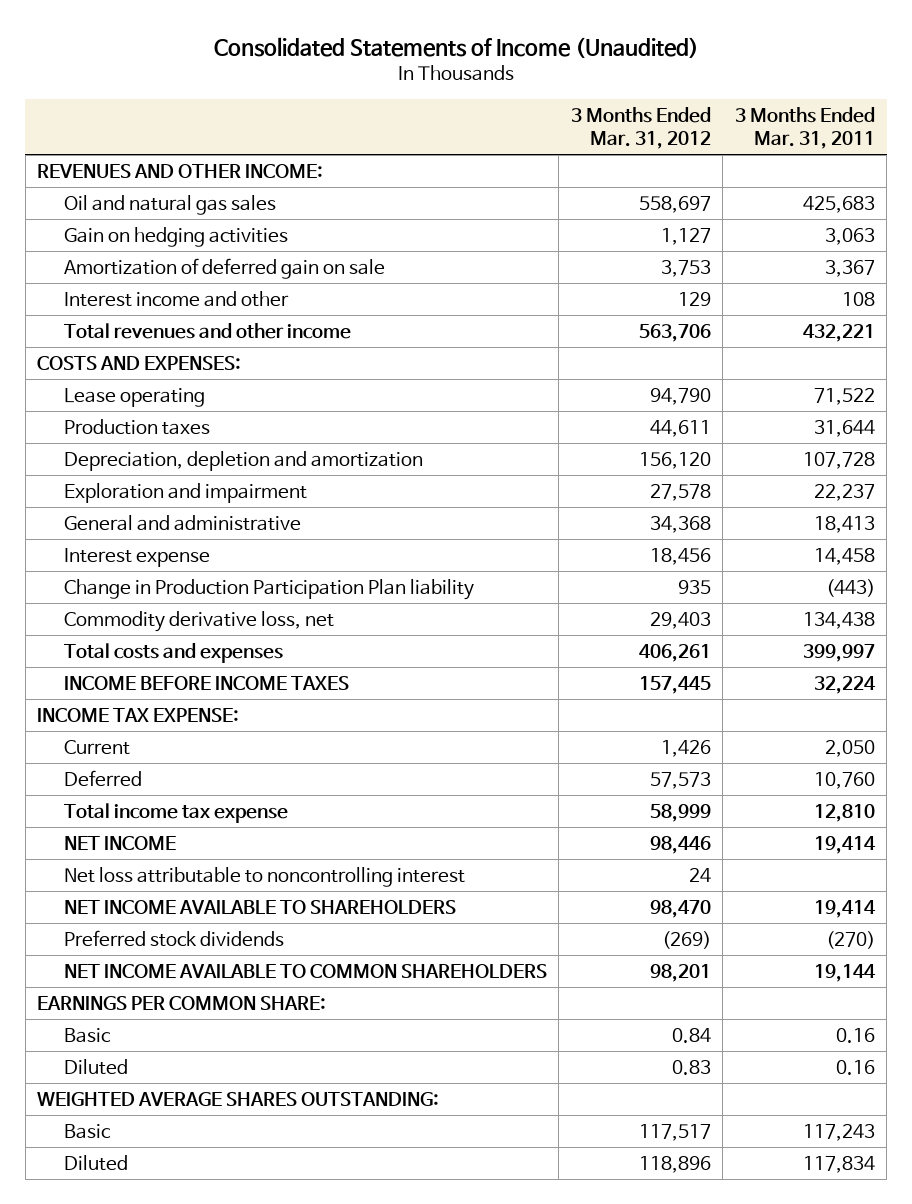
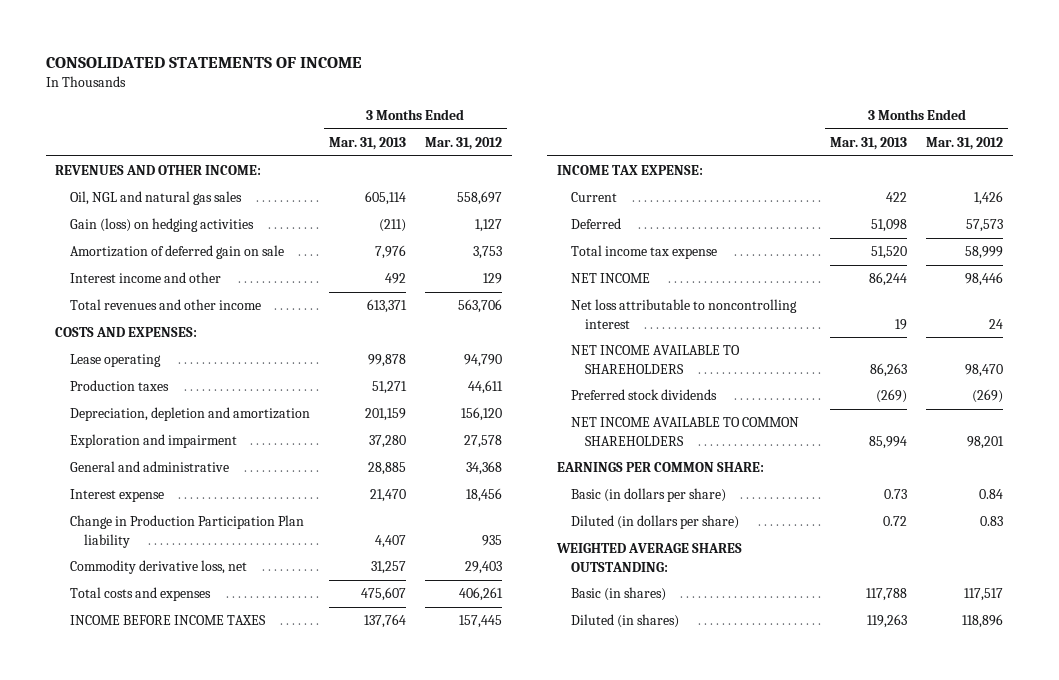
- Consolidated Statements of Income (Unaudited)
+ CONSOLIDATED STATEMENTS OF INCOME
- | 3 Months Ended Mar. 31, 2012 | 3 Months Ended Mar. 31, 2011
+ | 3 Months Ended Mar. 31, 2013 | 3 Months Ended Mar. 31, 2012
- Oil and natural gas sales | 558,697 | 425,683
- Gain on hedging activities | 1,127 | 3,063
+ Oil, NGL and natural gas sales | 605,114 | 558,697
+ Gain (loss) on hedging activities | (211) | 1,127
- Basic | 0.84 | 0.16
- Diluted | 0.83 | 0.16
+ Basic (in dollars per share) | 0.73 | 0.84
+ Diluted (in dollars per share) | 0.72 | 0.83
- Basic | 117,517 | 117,243
- Diluted | 118,896 | 117,834
+ Basic (in shares) | 117,788 | 117,517
+ Diluted (in shares) | 119,263 | 118,896

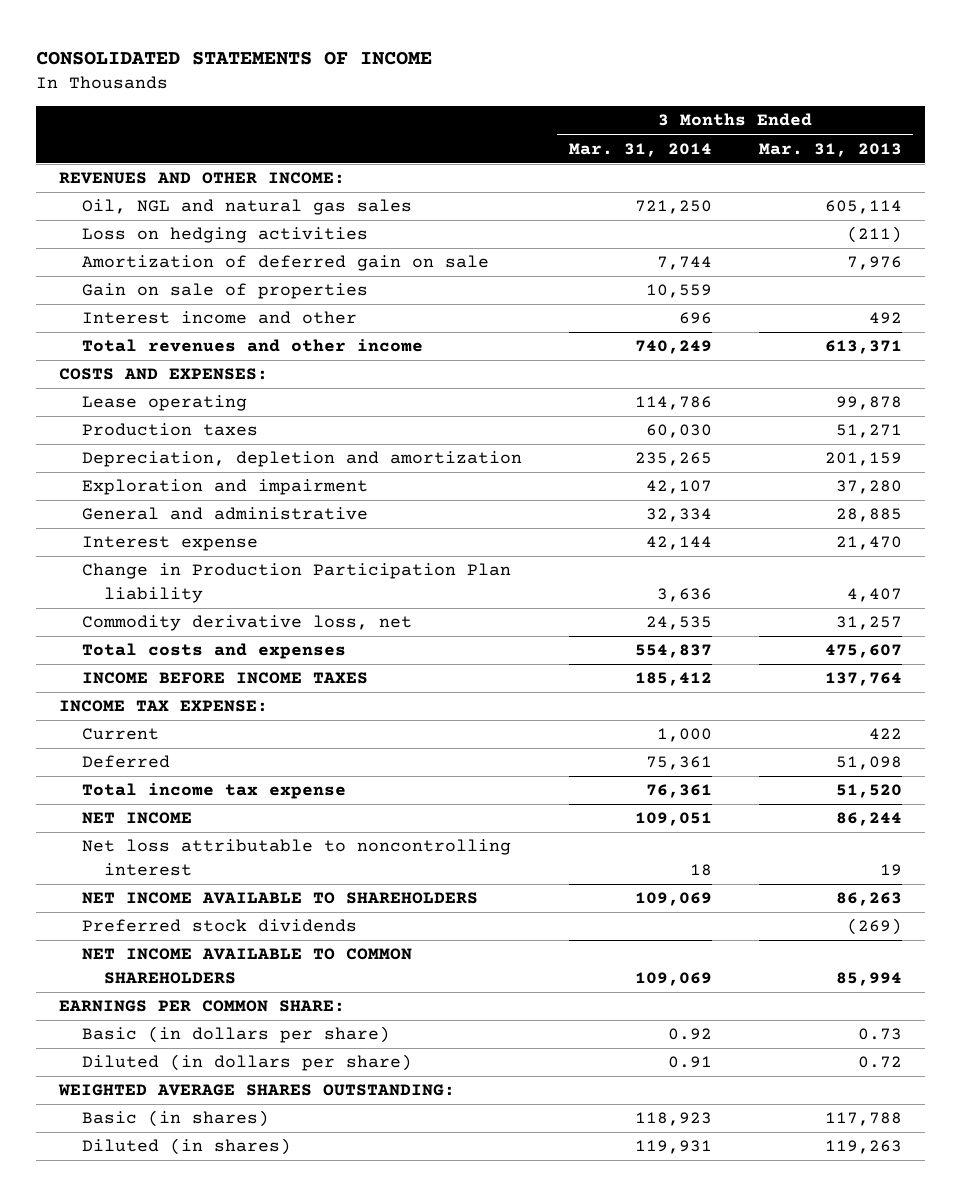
- | 3 Months Ended Mar. 31, 2013 | 3 Months Ended Mar. 31, 2012
+ | 3 Months Ended Mar. 31, 2014 | 3 Months Ended Mar. 31, 2013
- Gain (loss) on hedging activities | (211) | 1,127
+ Loss on hedging activities | | (211)
+ Gain on sale of properties | 10,559 |

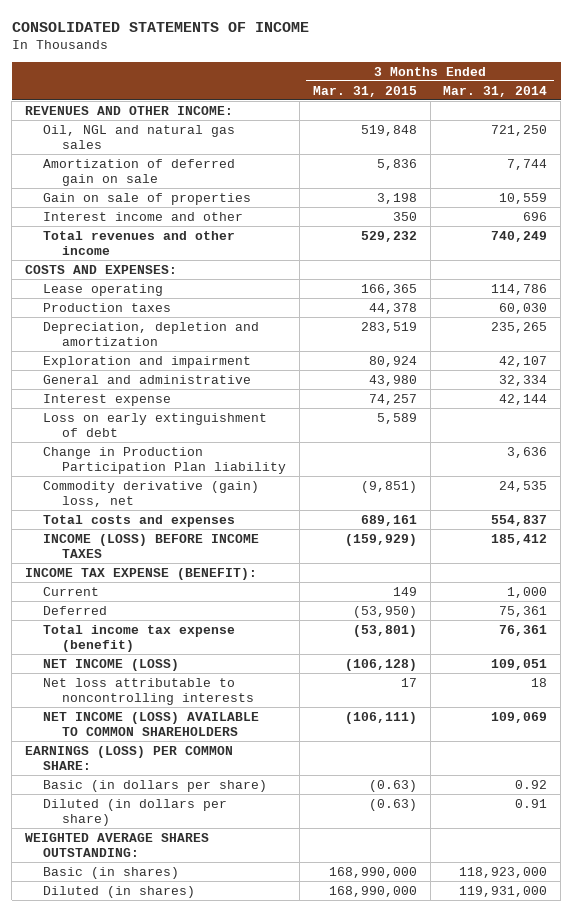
- | 3 Months Ended Mar. 31, 2014 | 3 Months Ended Mar. 31, 2013
+ | 3 Months Ended Mar. 31, 2015 | 3 Months Ended Mar. 31, 2014
- Loss on hedging activities | | (211)
+ Loss on early extinguishment of debt | 5,589 |
- Commodity derivative loss, net | 24,535 | 31,257
+ Commodity derivative (gain) loss, net | (9,851) | 24,535
- INCOME BEFORE INCOME TAXES | 185,412 | 137,764
- INCOME TAX EXPENSE:
+ INCOME (LOSS) BEFORE INCOME TAXES | (159,929) | 185,412
+ INCOME TAX EXPENSE (BENEFIT):
- Total income tax expense | 76,361 | 51,520
- NET INCOME | 109,051 | 86,244
- Net loss attributable to noncontrolling interest | 18 | 19
- NET INCOME AVAILABLE TO SHAREHOLDERS | 109,069 | 86,263
- Preferred stock dividends | | (269)
- NET INCOME AVAILABLE TO COMMON SHAREHOLDERS | 109,069 | 85,994
- EARNINGS PER COMMON SHARE:
+ Total income tax expense (benefit) | (53,801) | 76,361
+ NET INCOME (LOSS) | (106,128) | 109,051
+ Net loss attributable to noncontrolling interests | 17 | 18
+ NET INCOME (LOSS) AVAILABLE TO COMMON SHAREHOLDERS | (106,111) | 109,069
+ EARNINGS (LOSS) PER COMMON SHARE:
- Basic (in shares) | 118,923 | 117,788
- Diluted (in shares) | 119,931 | 119,263
+ Basic (in shares) | 168,990,000 | 118,923,000
+ Diluted (in shares) | 168,990,000 | 119,931,000

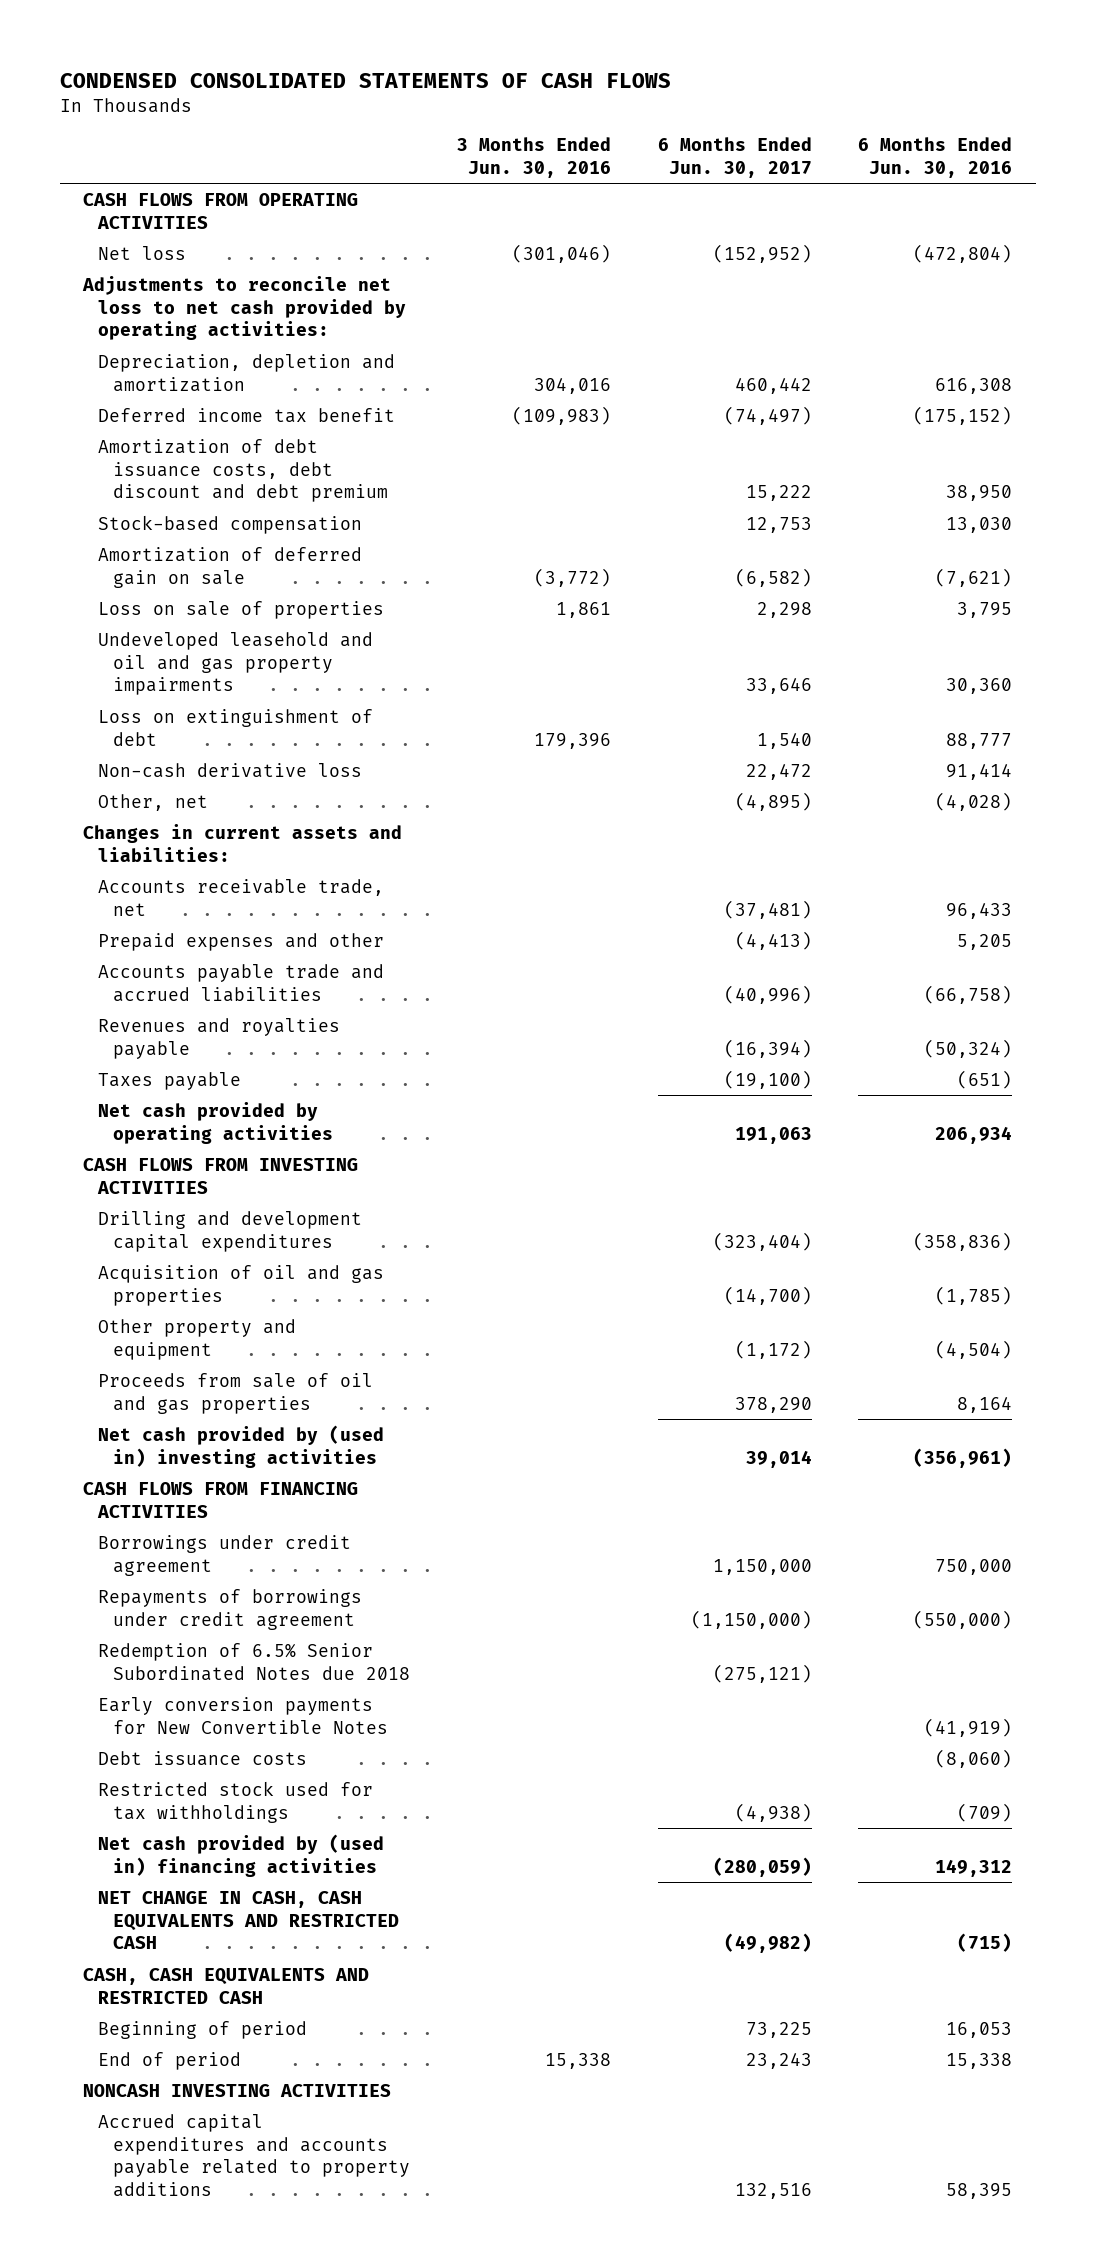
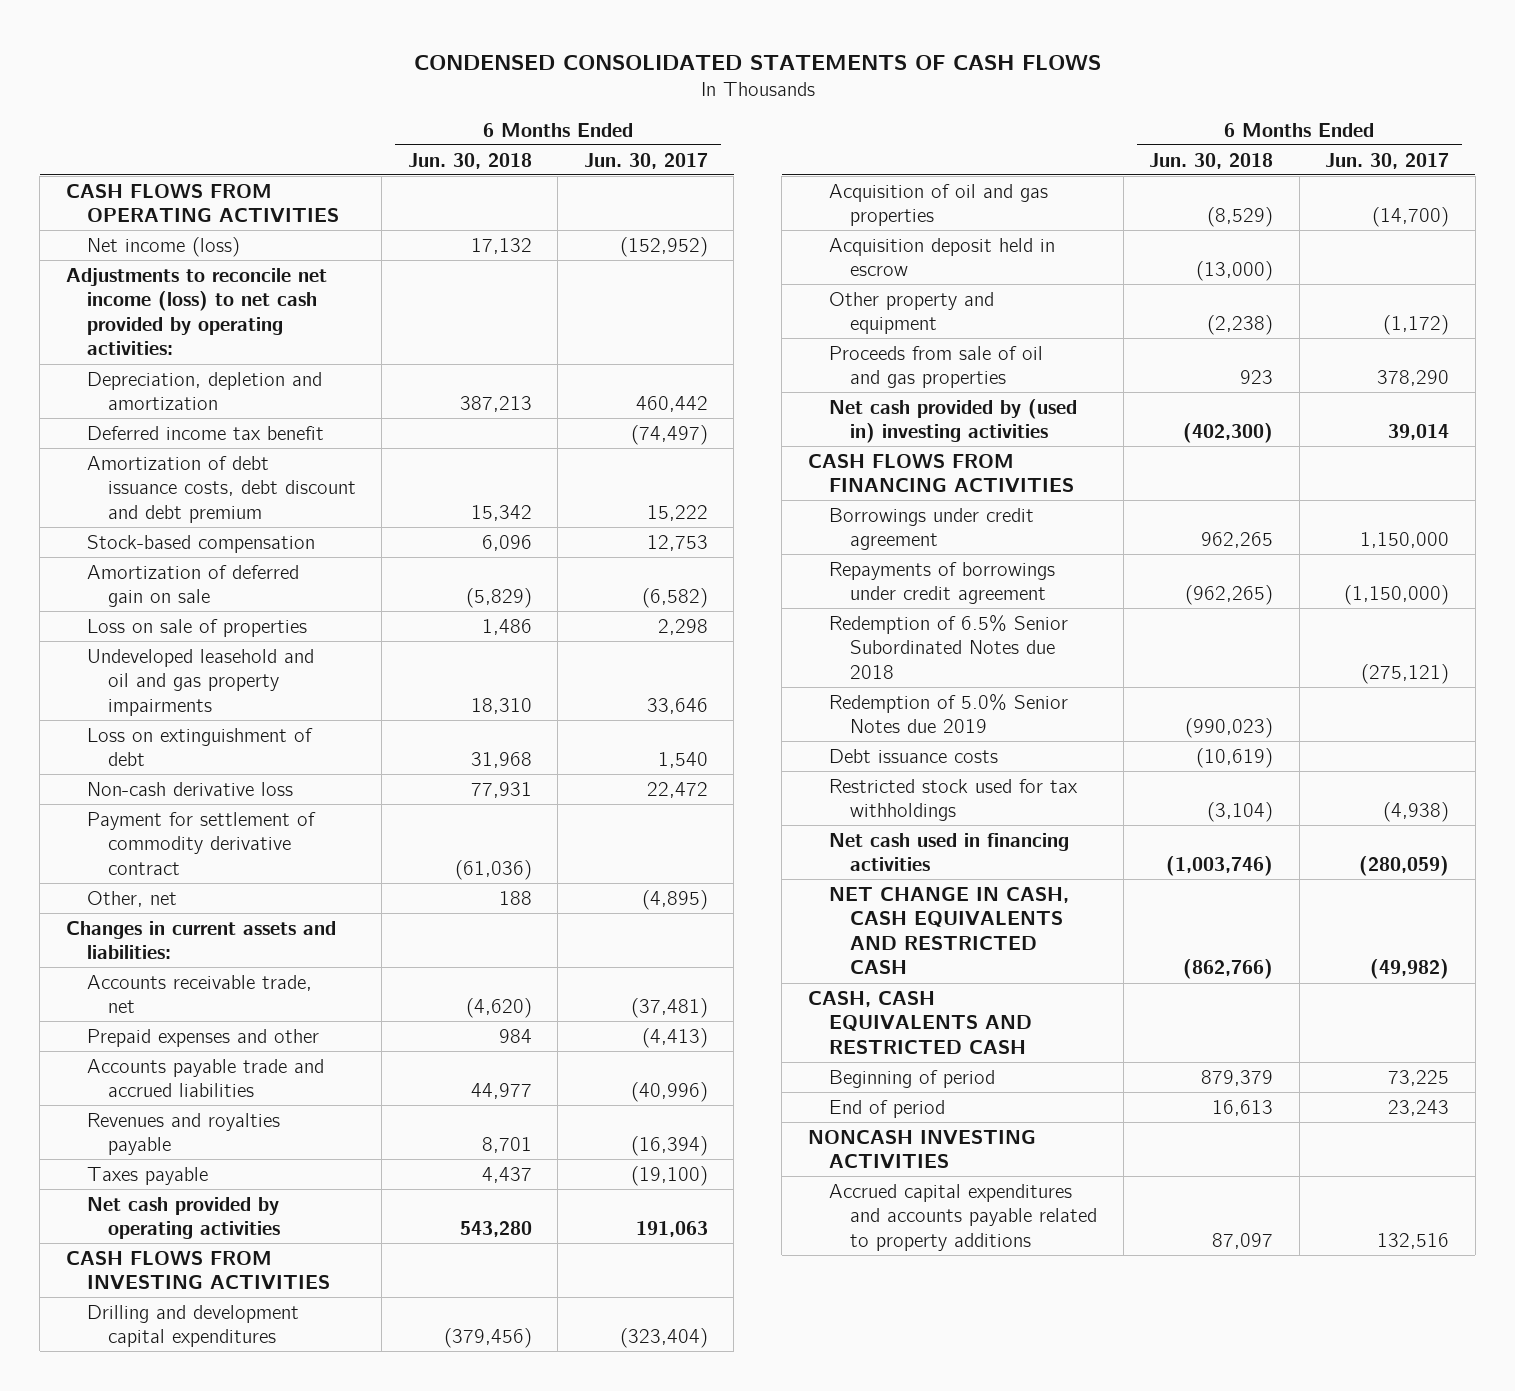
- | 3 Months Ended Jun. 30, 2016 | 6 Months Ended Jun. 30, 2017 | 6 Months Ended Jun. 30, 2016
+ | 6 Months Ended Jun. 30, 2018 | 6 Months Ended Jun. 30, 2017
- Net loss | (301,046) | (152,952) | (472,804)
- Adjustments to reconcile net loss to net cash provided by operating activities:
+ Net income (loss) | 17,132 | (152,952)
+ Adjustments to reconcile net income (loss) to net cash provided by operating activities:
+ Payment for settlement of commodity derivative contract | (61,036) |
+ Acquisition deposit held in escrow | (13,000) |
- Early conversion payments for New Convertible Notes | | | (41,919)
+ Redemption of 5.0% Senior Notes due 2019 | (990,023) |
- Net cash provided by (used in) financing activities | | (280,059) | 149,312
+ Net cash used in financing activities | (1,003,746) | (280,059)

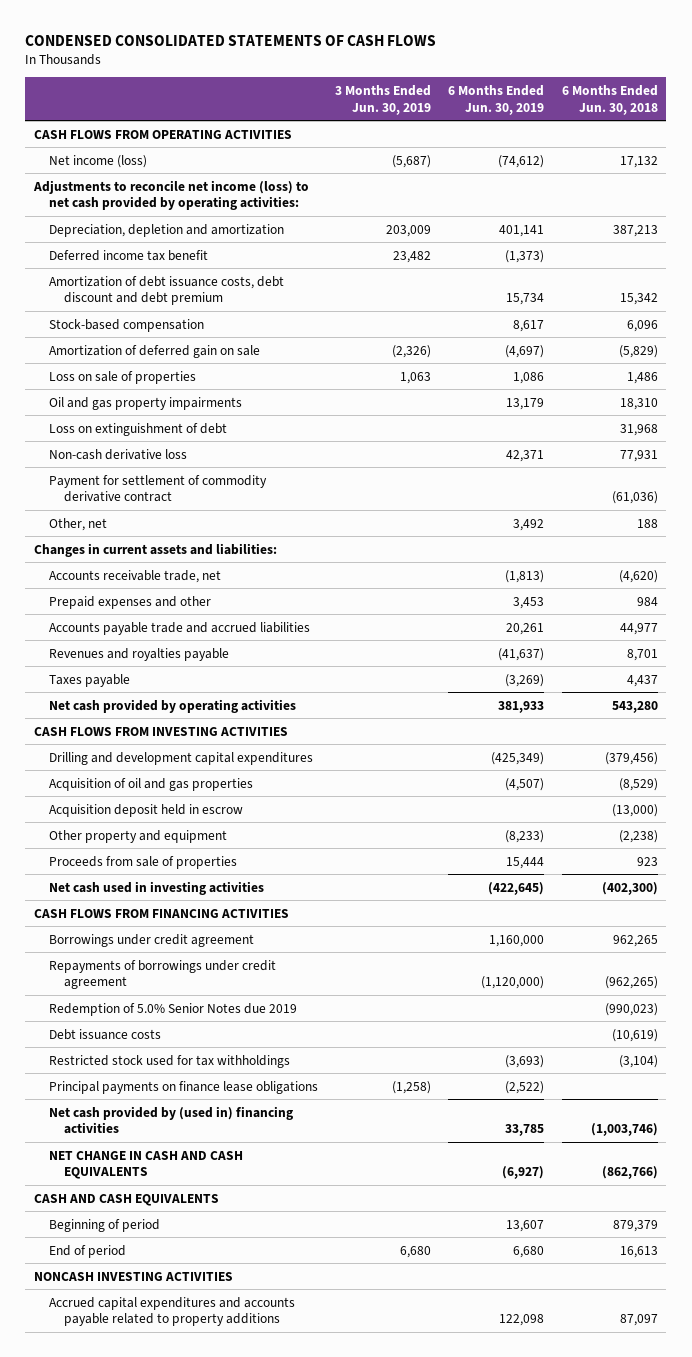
- | 6 Months Ended Jun. 30, 2018 | 6 Months Ended Jun. 30, 2017
+ | 3 Months Ended Jun. 30, 2019 | 6 Months Ended Jun. 30, 2019 | 6 Months Ended Jun. 30, 2018
- Undeveloped leasehold and oil and gas property impairments | 18,310 | 33,646
+ Oil and gas property impairments | | 13,179 | 18,310
- Proceeds from sale of oil and gas properties | 923 | 378,290
- Net cash provided by (used in) investing activities | (402,300) | 39,014
+ Proceeds from sale of properties | | 15,444 | 923
+ Net cash used in investing activities | | (422,645) | (402,300)
- Redemption of 6.5% Senior Subordinated Notes due 2018 | | (275,121)
- Net cash used in financing activities | (1,003,746) | (280,059)
- NET CHANGE IN CASH, CASH EQUIVALENTS AND RESTRICTED CASH | (862,766) | (49,982)
- CASH, CASH EQUIVALENTS AND RESTRICTED CASH
+ Principal payments on finance lease obligations | (1,258) | (2,522) |
+ Net cash provided by (used in) financing activities | | 33,785 | (1,003,746)
+ NET CHANGE IN CASH AND CASH EQUIVALENTS | | (6,927) | (862,766)
+ CASH AND CASH EQUIVALENTS

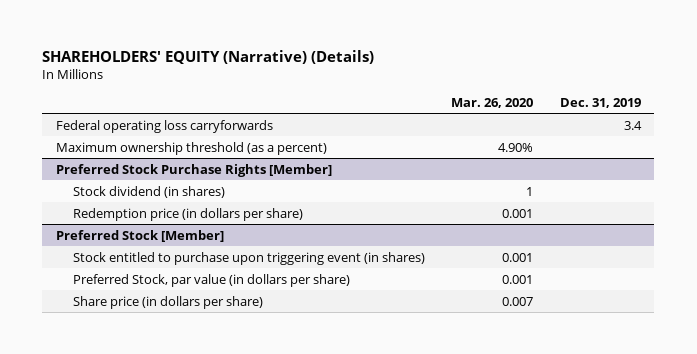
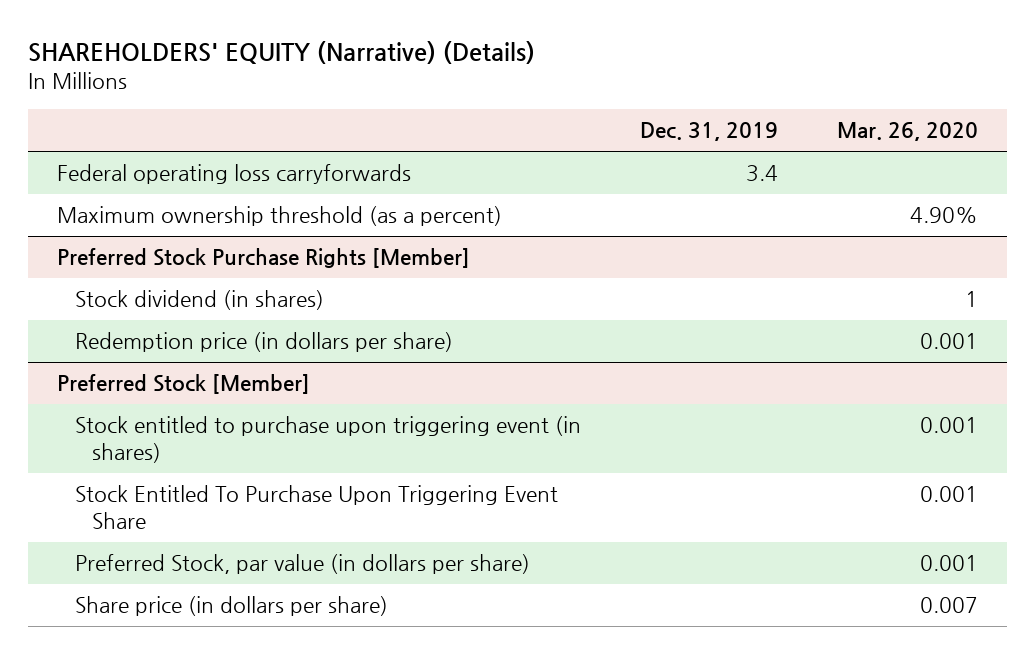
- | Mar. 26, 2020 | Dec. 31, 2019
+ | Dec. 31, 2019 | Mar. 26, 2020
@ Preferred Stock [Member]
+ Stock Entitled To Purchase Upon Triggering Event Share | | 0.001

